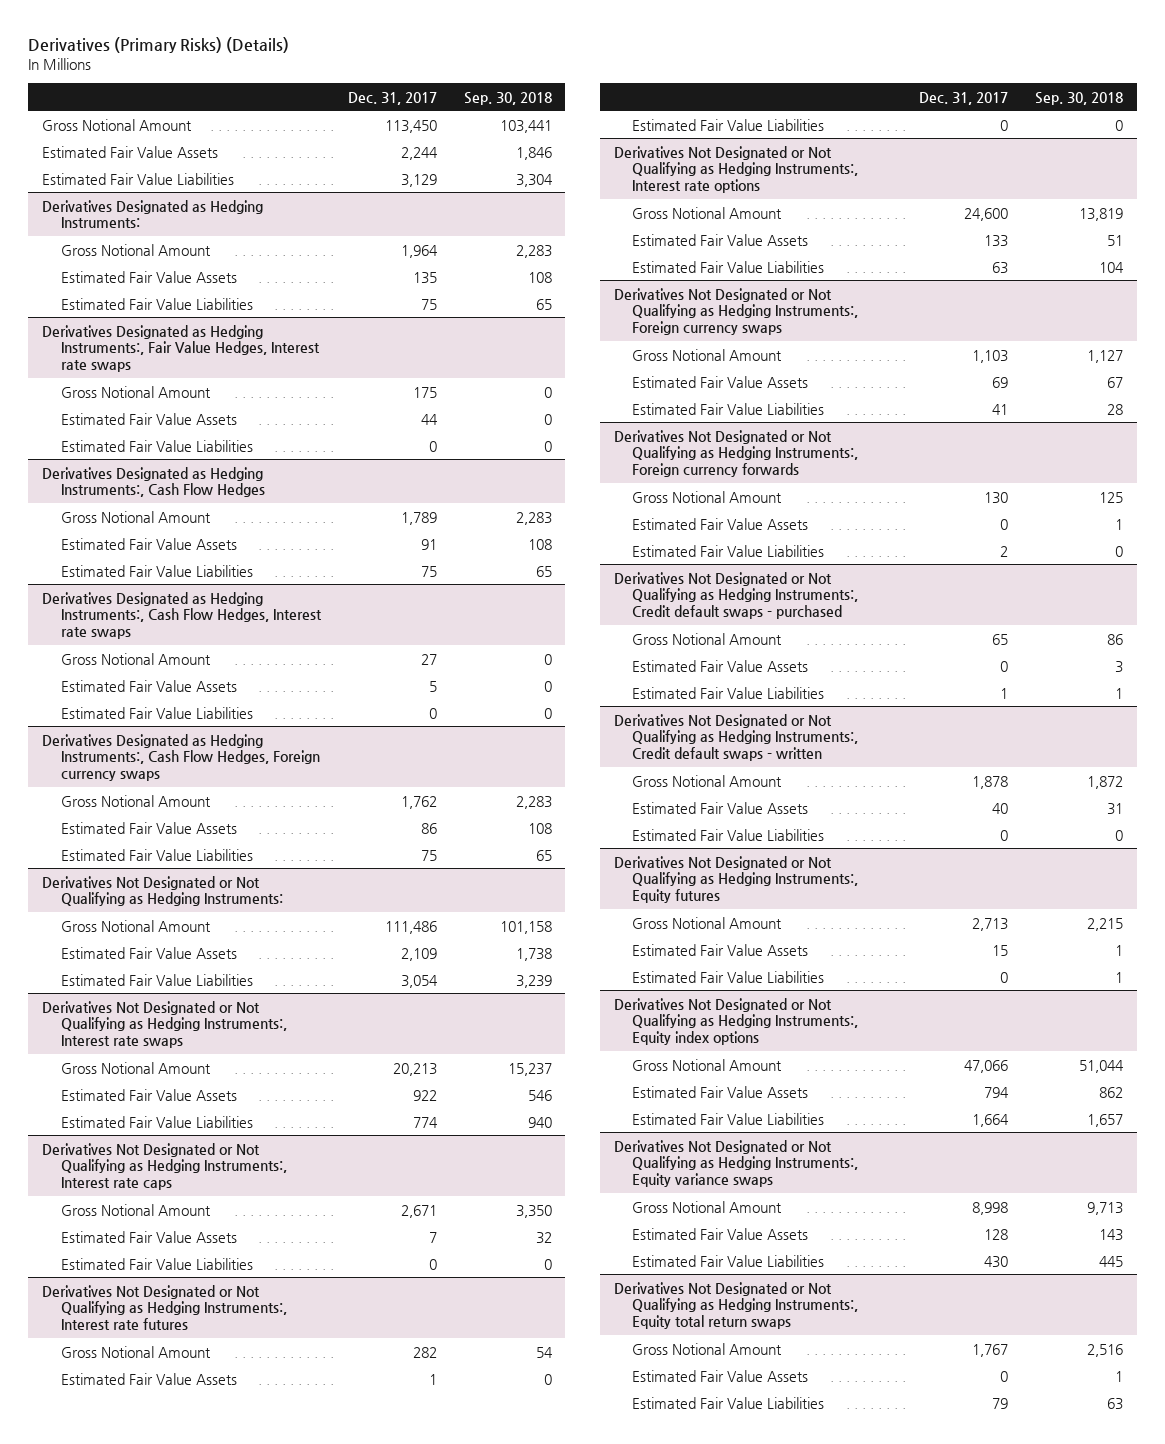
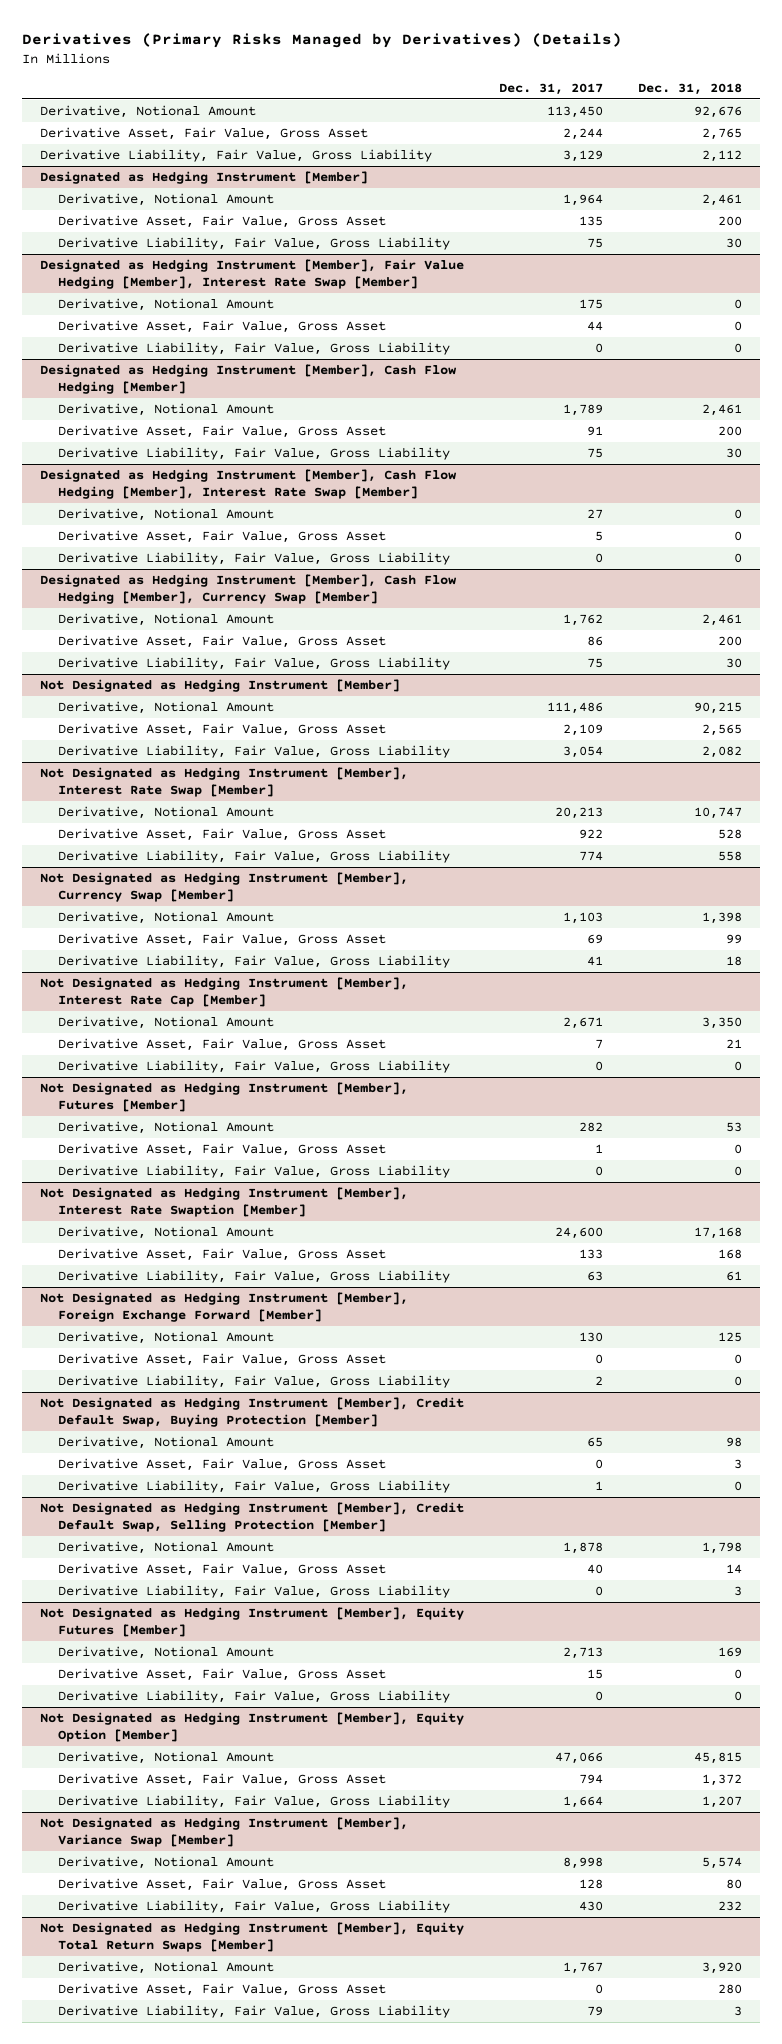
- Derivatives (Primary Risks) (Details)
+ Derivatives (Primary Risks Managed by Derivatives) (Details)
- | Dec. 31, 2017 | Sep. 30, 2018
+ | Dec. 31, 2017 | Dec. 31, 2018
- Gross Notional Amount | 113,450 | 103,441
- Estimated Fair Value Assets | 2,244 | 1,846
- Estimated Fair Value Liabilities | 3,129 | 3,304
- Derivatives Designated as Hedging Instruments:
- Gross Notional Amount | 1,964 | 2,283
- Estimated Fair Value Assets | 135 | 108
- Estimated Fair Value Liabilities | 75 | 65
- Derivatives Designated as Hedging Instruments:, Fair Value Hedges, Interest rate swaps
- Gross Notional Amount | 175 | 0
- Estimated Fair Value Assets | 44 | 0
- Estimated Fair Value Liabilities | 0 | 0
- Derivatives Designated as Hedging Instruments:, Cash Flow Hedges
- Gross Notional Amount | 1,789 | 2,283
- Estimated Fair Value Assets | 91 | 108
- Estimated Fair Value Liabilities | 75 | 65
- Derivatives Designated as Hedging Instruments:, Cash Flow Hedges, Interest rate swaps
- Gross Notional Amount | 27 | 0
- Estimated Fair Value Assets | 5 | 0
- Estimated Fair Value Liabilities | 0 | 0
- Derivatives Designated as Hedging Instruments:, Cash Flow Hedges, Foreign currency swaps
- Gross Notional Amount | 1,762 | 2,283
- Estimated Fair Value Assets | 86 | 108
- Estimated Fair Value Liabilities | 75 | 65
- Derivatives Not Designated or Not Qualifying as Hedging Instruments:
- Gross Notional Amount | 111,486 | 101,158
- Estimated Fair Value Assets | 2,109 | 1,738
- Estimated Fair Value Liabilities | 3,054 | 3,239
- Derivatives Not Designated or Not Qualifying as Hedging Instruments:, Interest rate swaps
- Gross Notional Amount | 20,213 | 15,237
- Estimated Fair Value Assets | 922 | 546
- Estimated Fair Value Liabilities | 774 | 940
- Derivatives Not Designated or Not Qualifying as Hedging Instruments:, Interest rate caps
- Gross Notional Amount | 2,671 | 3,350
- Estimated Fair Value Assets | 7 | 32
- Estimated Fair Value Liabilities | 0 | 0
- Derivatives Not Designated or Not Qualifying as Hedging Instruments:, Interest rate futures
- Gross Notional Amount | 282 | 54
- Estimated Fair Value Assets | 1 | 0
- Estimated Fair Value Liabilities | 0 | 0
- Derivatives Not Designated or Not Qualifying as Hedging Instruments:, Interest rate options
- Gross Notional Amount | 24,600 | 13,819
- Estimated Fair Value Assets | 133 | 51
- Estimated Fair Value Liabilities | 63 | 104
- Derivatives Not Designated or Not Qualifying as Hedging Instruments:, Foreign currency swaps
- Gross Notional Amount | 1,103 | 1,127
- Estimated Fair Value Assets | 69 | 67
- Estimated Fair Value Liabilities | 41 | 28
- Derivatives Not Designated or Not Qualifying as Hedging Instruments:, Foreign currency forwards
- Gross Notional Amount | 130 | 125
- Estimated Fair Value Assets | 0 | 1
- Estimated Fair Value Liabilities | 2 | 0
- Derivatives Not Designated or Not Qualifying as Hedging Instruments:, Credit default swaps - purchased
- Gross Notional Amount | 65 | 86
- Estimated Fair Value Assets | 0 | 3
- Estimated Fair Value Liabilities | 1 | 1
- Derivatives Not Designated or Not Qualifying as Hedging Instruments:, Credit default swaps - written
- Gross Notional Amount | 1,878 | 1,872
- Estimated Fair Value Assets | 40 | 31
- Estimated Fair Value Liabilities | 0 | 0
- Derivatives Not Designated or Not Qualifying as Hedging Instruments:, Equity futures
- Gross Notional Amount | 2,713 | 2,215
- Estimated Fair Value Assets | 15 | 1
- Estimated Fair Value Liabilities | 0 | 1
- Derivatives Not Designated or Not Qualifying as Hedging Instruments:, Equity index options
- Gross Notional Amount | 47,066 | 51,044
- Estimated Fair Value Assets | 794 | 862
- Estimated Fair Value Liabilities | 1,664 | 1,657
- Derivatives Not Designated or Not Qualifying as Hedging Instruments:, Equity variance swaps
- Gross Notional Amount | 8,998 | 9,713
- Estimated Fair Value Assets | 128 | 143
- Estimated Fair Value Liabilities | 430 | 445
- Derivatives Not Designated or Not Qualifying as Hedging Instruments:, Equity total return swaps
- Gross Notional Amount | 1,767 | 2,516
- Estimated Fair Value Assets | 0 | 1
- Estimated Fair Value Liabilities | 79 | 63
+ Derivative, Notional Amount | 113,450 | 92,676
+ Derivative Asset, Fair Value, Gross Asset | 2,244 | 2,765
+ Derivative Liability, Fair Value, Gross Liability | 3,129 | 2,112
+ Designated as Hedging Instrument [Member]
+ Derivative, Notional Amount | 1,964 | 2,461
+ Derivative Asset, Fair Value, Gross Asset | 135 | 200
+ Derivative Liability, Fair Value, Gross Liability | 75 | 30
+ Designated as Hedging Instrument [Member], Fair Value Hedging [Member], Interest Rate Swap [Member]
+ Derivative, Notional Amount | 175 | 0
+ Derivative Asset, Fair Value, Gross Asset | 44 | 0
+ Derivative Liability, Fair Value, Gross Liability | 0 | 0
+ Designated as Hedging Instrument [Member], Cash Flow Hedging [Member]
+ Derivative, Notional Amount | 1,789 | 2,461
+ Derivative Asset, Fair Value, Gross Asset | 91 | 200
+ Derivative Liability, Fair Value, Gross Liability | 75 | 30
+ Designated as Hedging Instrument [Member], Cash Flow Hedging [Member], Interest Rate Swap [Member]
+ Derivative, Notional Amount | 27 | 0
+ Derivative Asset, Fair Value, Gross Asset | 5 | 0
+ Derivative Liability, Fair Value, Gross Liability | 0 | 0
+ Designated as Hedging Instrument [Member], Cash Flow Hedging [Member], Currency Swap [Member]
+ Derivative, Notional Amount | 1,762 | 2,461
+ Derivative Asset, Fair Value, Gross Asset | 86 | 200
+ Derivative Liability, Fair Value, Gross Liability | 75 | 30
+ Not Designated as Hedging Instrument [Member]
+ Derivative, Notional Amount | 111,486 | 90,215
+ Derivative Asset, Fair Value, Gross Asset | 2,109 | 2,565
+ Derivative Liability, Fair Value, Gross Liability | 3,054 | 2,082
+ Not Designated as Hedging Instrument [Member], Interest Rate Swap [Member]
+ Derivative, Notional Amount | 20,213 | 10,747
+ Derivative Asset, Fair Value, Gross Asset | 922 | 528
+ Derivative Liability, Fair Value, Gross Liability | 774 | 558
+ Not Designated as Hedging Instrument [Member], Currency Swap [Member]
+ Derivative, Notional Amount | 1,103 | 1,398
+ Derivative Asset, Fair Value, Gross Asset | 69 | 99
+ Derivative Liability, Fair Value, Gross Liability | 41 | 18
+ Not Designated as Hedging Instrument [Member], Interest Rate Cap [Member]
+ Derivative, Notional Amount | 2,671 | 3,350
+ Derivative Asset, Fair Value, Gross Asset | 7 | 21
+ Derivative Liability, Fair Value, Gross Liability | 0 | 0
+ Not Designated as Hedging Instrument [Member], Futures [Member]
+ Derivative, Notional Amount | 282 | 53
+ Derivative Asset, Fair Value, Gross Asset | 1 | 0
+ Derivative Liability, Fair Value, Gross Liability | 0 | 0
+ Not Designated as Hedging Instrument [Member], Interest Rate Swaption [Member]
+ Derivative, Notional Amount | 24,600 | 17,168
+ Derivative Asset, Fair Value, Gross Asset | 133 | 168
+ Derivative Liability, Fair Value, Gross Liability | 63 | 61
+ Not Designated as Hedging Instrument [Member], Foreign Exchange Forward [Member]
+ Derivative, Notional Amount | 130 | 125
+ Derivative Asset, Fair Value, Gross Asset | 0 | 0
+ Derivative Liability, Fair Value, Gross Liability | 2 | 0
+ Not Designated as Hedging Instrument [Member], Credit Default Swap, Buying Protection [Member]
+ Derivative, Notional Amount | 65 | 98
+ Derivative Asset, Fair Value, Gross Asset | 0 | 3
+ Derivative Liability, Fair Value, Gross Liability | 1 | 0
+ Not Designated as Hedging Instrument [Member], Credit Default Swap, Selling Protection [Member]
+ Derivative, Notional Amount | 1,878 | 1,798
+ Derivative Asset, Fair Value, Gross Asset | 40 | 14
+ Derivative Liability, Fair Value, Gross Liability | 0 | 3
+ Not Designated as Hedging Instrument [Member], Equity Futures [Member]
+ Derivative, Notional Amount | 2,713 | 169
+ Derivative Asset, Fair Value, Gross Asset | 15 | 0
+ Derivative Liability, Fair Value, Gross Liability | 0 | 0
+ Not Designated as Hedging Instrument [Member], Equity Option [Member]
+ Derivative, Notional Amount | 47,066 | 45,815
+ Derivative Asset, Fair Value, Gross Asset | 794 | 1,372
+ Derivative Liability, Fair Value, Gross Liability | 1,664 | 1,207
+ Not Designated as Hedging Instrument [Member], Variance Swap [Member]
+ Derivative, Notional Amount | 8,998 | 5,574
+ Derivative Asset, Fair Value, Gross Asset | 128 | 80
+ Derivative Liability, Fair Value, Gross Liability | 430 | 232
+ Not Designated as Hedging Instrument [Member], Equity Total Return Swaps [Member]
+ Derivative, Notional Amount | 1,767 | 3,920
+ Derivative Asset, Fair Value, Gross Asset | 0 | 280
+ Derivative Liability, Fair Value, Gross Liability | 79 | 3

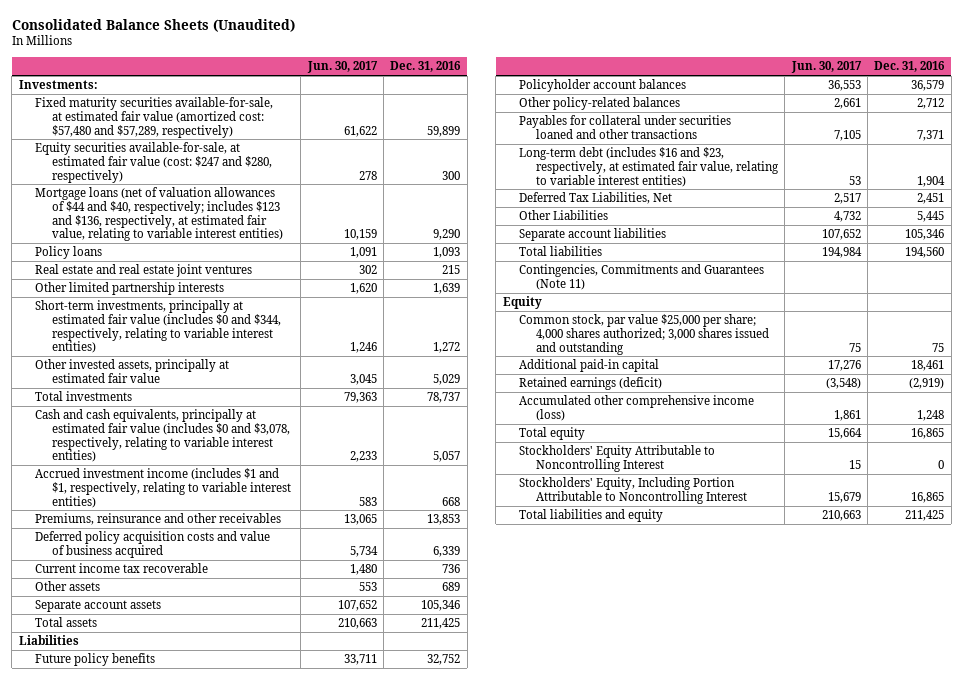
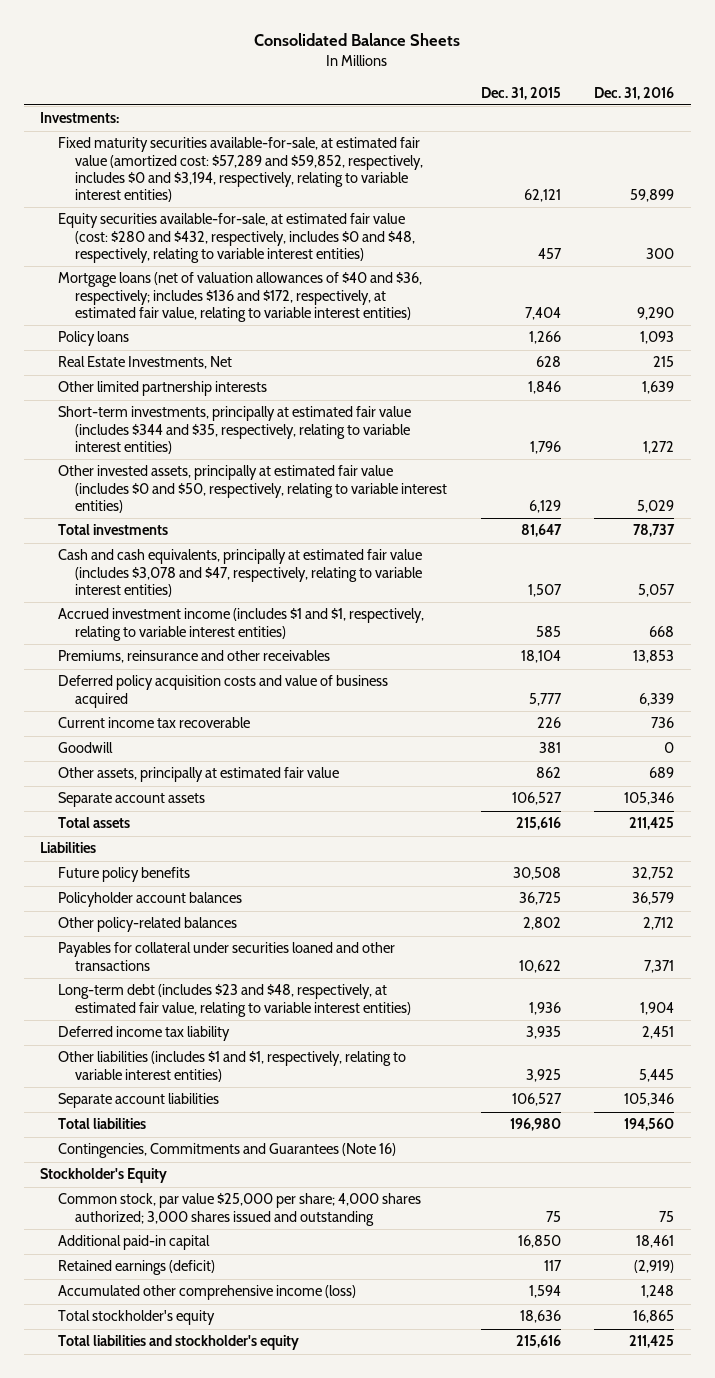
- Consolidated Balance Sheets (Unaudited)
+ Consolidated Balance Sheets
- | Jun. 30, 2017 | Dec. 31, 2016
+ | Dec. 31, 2015 | Dec. 31, 2016
- Fixed maturity securities available-for-sale, at estimated fair value (amortized cost: $57,480 and $57,289, respectively) | 61,622 | 59,899
- Equity securities available-for-sale, at estimated fair value (cost: $247 and $280, respectively) | 278 | 300
- Mortgage loans (net of valuation allowances of $44 and $40, respectively; includes $123 and $136, respectively, at estimated fair value, relating to variable interest entities) | 10,159 | 9,290
+ Fixed maturity securities available-for-sale, at estimated fair value (amortized cost: $57,289 and $59,852, respectively, includes $0 and $3,194, respectively, relating to variable interest entities) | 62,121 | 59,899
+ Equity securities available-for-sale, at estimated fair value (cost: $280 and $432, respectively, includes $0 and $48, respectively, relating to variable interest entities) | 457 | 300
+ Mortgage loans (net of valuation allowances of $40 and $36, respectively; includes $136 and $172, respectively, at estimated fair value, relating to variable interest entities) | 7,404 | 9,290
- Real estate and real estate joint ventures | 302 | 215
+ Real Estate Investments, Net | 628 | 215
- Short-term investments, principally at estimated fair value (includes $0 and $344, respectively, relating to variable interest entities) | 1,246 | 1,272
- Other invested assets, principally at estimated fair value | 3,045 | 5,029
+ Short-term investments, principally at estimated fair value (includes $344 and $35, respectively, relating to variable interest entities) | 1,796 | 1,272
+ Other invested assets, principally at estimated fair value (includes $0 and $50, respectively, relating to variable interest entities) | 6,129 | 5,029
- Cash and cash equivalents, principally at estimated fair value (includes $0 and $3,078, respectively, relating to variable interest entities) | 2,233 | 5,057
+ Cash and cash equivalents, principally at estimated fair value (includes $3,078 and $47, respectively, relating to variable interest entities) | 1,507 | 5,057
- Other assets | 553 | 689
+ Goodwill | 381 | 0
+ Other assets, principally at estimated fair value | 862 | 689
- Long-term debt (includes $16 and $23, respectively, at estimated fair value, relating to variable interest entities) | 53 | 1,904
- Deferred Tax Liabilities, Net | 2,517 | 2,451
- Other Liabilities | 4,732 | 5,445
+ Long-term debt (includes $23 and $48, respectively, at estimated fair value, relating to variable interest entities) | 1,936 | 1,904
+ Deferred income tax liability | 3,935 | 2,451
+ Other liabilities (includes $1 and $1, respectively, relating to variable interest entities) | 3,925 | 5,445
- Contingencies, Commitments and Guarantees (Note 11)
- Equity
+ Contingencies, Commitments and Guarantees (Note 16)
+ Stockholder's Equity
- Total equity | 15,664 | 16,865
- Stockholders' Equity Attributable to Noncontrolling Interest | 15 | 0
- Stockholders' Equity, Including Portion Attributable to Noncontrolling Interest | 15,679 | 16,865
- Total liabilities and equity | 210,663 | 211,425
+ Total stockholder's equity | 18,636 | 16,865
+ Total liabilities and stockholder's equity | 215,616 | 211,425

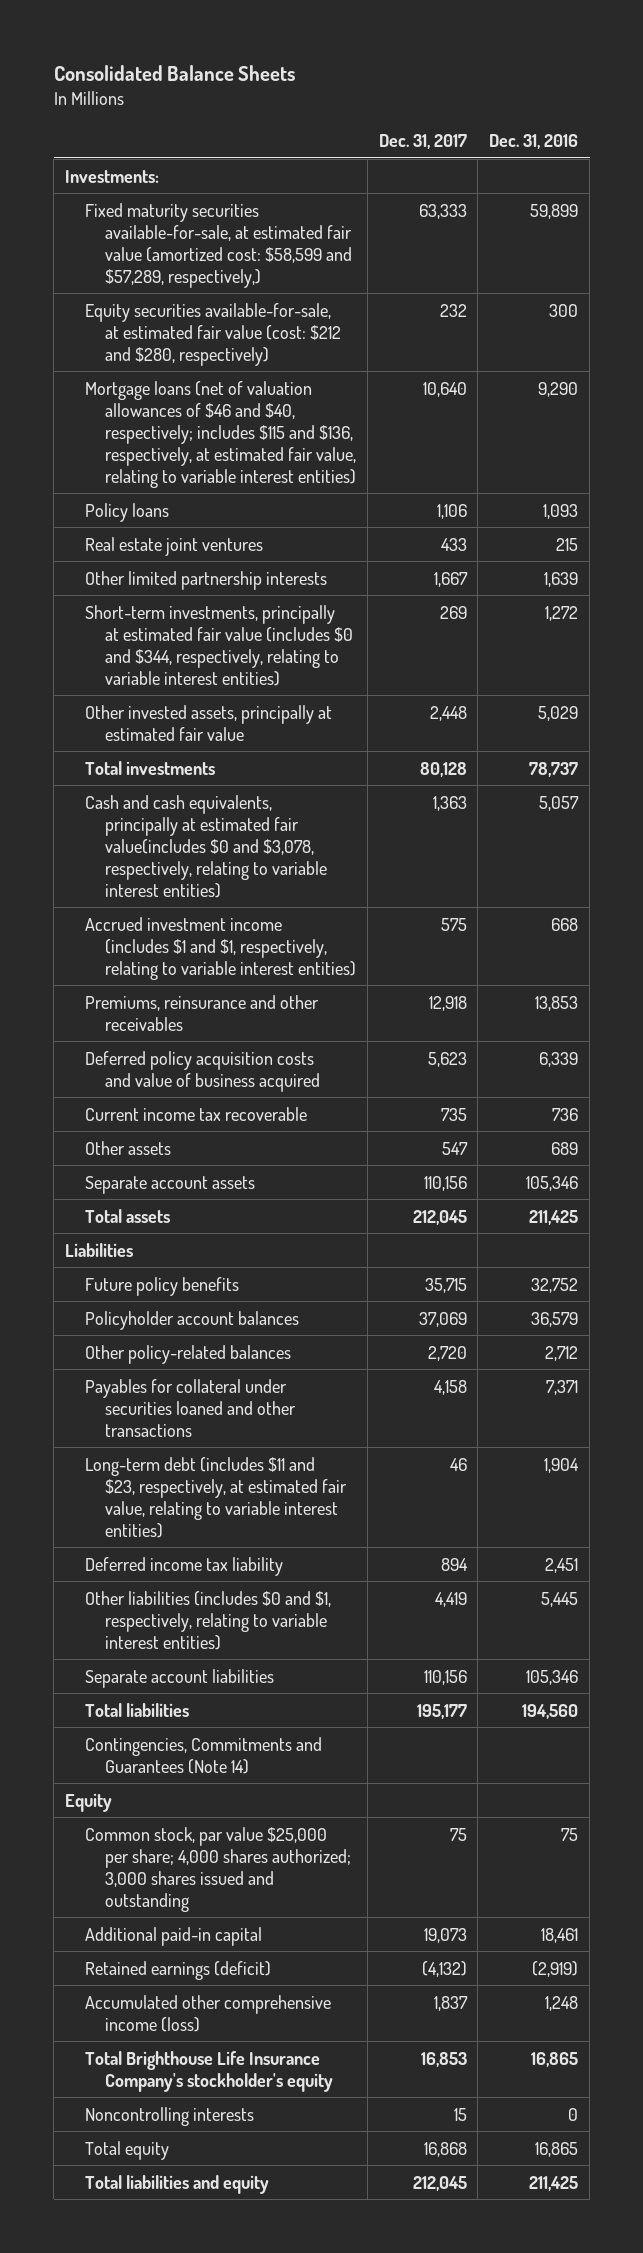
- | Dec. 31, 2015 | Dec. 31, 2016
+ | Dec. 31, 2017 | Dec. 31, 2016
- Fixed maturity securities available-for-sale, at estimated fair value (amortized cost: $57,289 and $59,852, respectively, includes $0 and $3,194, respectively, relating to variable interest entities) | 62,121 | 59,899
- Equity securities available-for-sale, at estimated fair value (cost: $280 and $432, respectively, includes $0 and $48, respectively, relating to variable interest entities) | 457 | 300
- Mortgage loans (net of valuation allowances of $40 and $36, respectively; includes $136 and $172, respectively, at estimated fair value, relating to variable interest entities) | 7,404 | 9,290
+ Fixed maturity securities available-for-sale, at estimated fair value (amortized cost: $58,599 and $57,289, respectively,) | 63,333 | 59,899
+ Equity securities available-for-sale, at estimated fair value (cost: $212 and $280, respectively) | 232 | 300
+ Mortgage loans (net of valuation allowances of $46 and $40, respectively; includes $115 and $136, respectively, at estimated fair value, relating to variable interest entities) | 10,640 | 9,290
- Real Estate Investments, Net | 628 | 215
+ Real estate joint ventures | 433 | 215
- Short-term investments, principally at estimated fair value (includes $344 and $35, respectively, relating to variable interest entities) | 1,796 | 1,272
- Other invested assets, principally at estimated fair value (includes $0 and $50, respectively, relating to variable interest entities) | 6,129 | 5,029
+ Short-term investments, principally at estimated fair value (includes $0 and $344, respectively, relating to variable interest entities) | 269 | 1,272
+ Other invested assets, principally at estimated fair value | 2,448 | 5,029
- Cash and cash equivalents, principally at estimated fair value (includes $3,078 and $47, respectively, relating to variable interest entities) | 1,507 | 5,057
+ Cash and cash equivalents, principally at estimated fair value(includes $0 and $3,078, respectively, relating to variable interest entities) | 1,363 | 5,057
- Goodwill | 381 | 0
- Other assets, principally at estimated fair value | 862 | 689
+ Other assets | 547 | 689
- Long-term debt (includes $23 and $48, respectively, at estimated fair value, relating to variable interest entities) | 1,936 | 1,904
+ Long-term debt (includes $11 and $23, respectively, at estimated fair value, relating to variable interest entities) | 46 | 1,904
- Other liabilities (includes $1 and $1, respectively, relating to variable interest entities) | 3,925 | 5,445
+ Other liabilities (includes $0 and $1, respectively, relating to variable interest entities) | 4,419 | 5,445
- Contingencies, Commitments and Guarantees (Note 16)
- Stockholder's Equity
+ Contingencies, Commitments and Guarantees (Note 14)
+ Equity
- Total stockholder's equity | 18,636 | 16,865
- Total liabilities and stockholder's equity | 215,616 | 211,425
+ Total Brighthouse Life Insurance Company's stockholder's equity | 16,853 | 16,865
+ Noncontrolling interests | 15 | 0
+ Total equity | 16,868 | 16,865
+ Total liabilities and equity | 212,045 | 211,425

